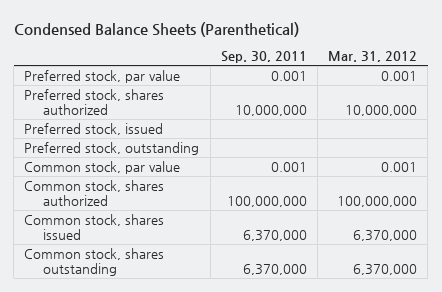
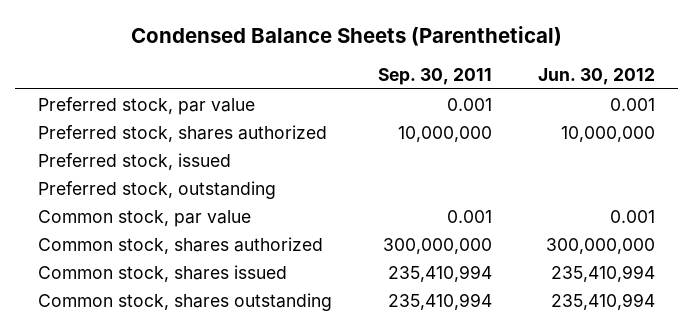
- | Sep. 30, 2011 | Mar. 31, 2012
+ | Sep. 30, 2011 | Jun. 30, 2012
- Common stock, shares authorized | 100,000,000 | 100,000,000
- Common stock, shares issued | 6,370,000 | 6,370,000
- Common stock, shares outstanding | 6,370,000 | 6,370,000
+ Common stock, shares authorized | 300,000,000 | 300,000,000
+ Common stock, shares issued | 235,410,994 | 235,410,994
+ Common stock, shares outstanding | 235,410,994 | 235,410,994

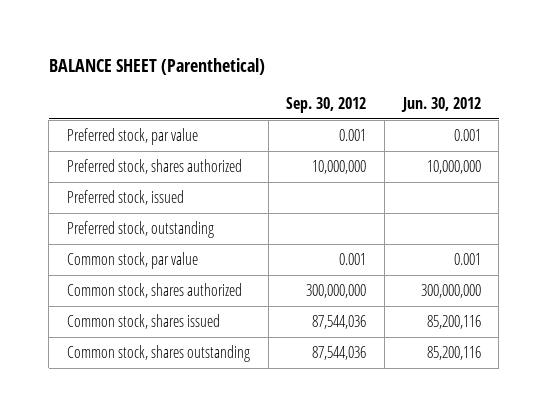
- Condensed Balance Sheets (Parenthetical)
+ BALANCE SHEET (Parenthetical)
- | Sep. 30, 2011 | Jun. 30, 2012
+ | Sep. 30, 2012 | Jun. 30, 2012
- Common stock, shares issued | 235,410,994 | 235,410,994
- Common stock, shares outstanding | 235,410,994 | 235,410,994
+ Common stock, shares issued | 87,544,036 | 85,200,116
+ Common stock, shares outstanding | 87,544,036 | 85,200,116

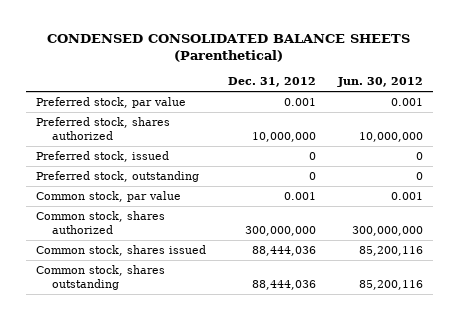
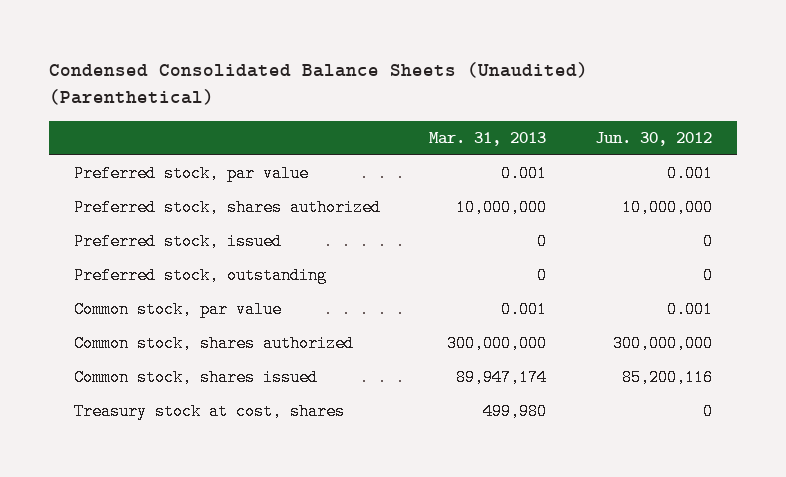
- CONDENSED CONSOLIDATED BALANCE SHEETS (Parenthetical)
+ Condensed Consolidated Balance Sheets (Unaudited) (Parenthetical)
- | Dec. 31, 2012 | Jun. 30, 2012
+ | Mar. 31, 2013 | Jun. 30, 2012
- Common stock, shares outstanding | 88,444,036 | 85,200,116
+ Treasury stock at cost, shares | 499,980 | 0

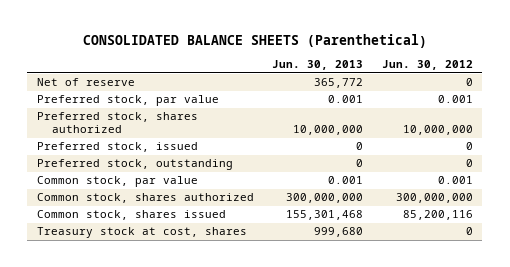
- Condensed Consolidated Balance Sheets (Unaudited) (Parenthetical)
+ CONSOLIDATED BALANCE SHEETS (Parenthetical)
- | Mar. 31, 2013 | Jun. 30, 2012
+ | Jun. 30, 2013 | Jun. 30, 2012
+ Net of reserve | 365,772 | 0

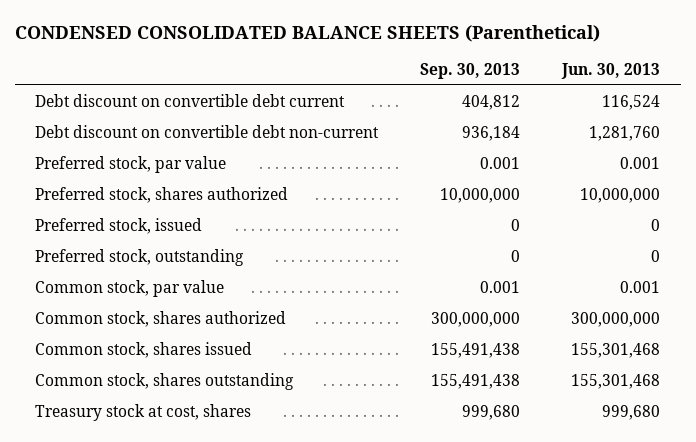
- CONSOLIDATED BALANCE SHEETS (Parenthetical)
+ CONDENSED CONSOLIDATED BALANCE SHEETS (Parenthetical)
- | Jun. 30, 2013 | Jun. 30, 2012
+ | Sep. 30, 2013 | Jun. 30, 2013
- Net of reserve | 365,772 | 0
+ Debt discount on convertible debt current | 404,812 | 116,524
+ Debt discount on convertible debt non-current | 936,184 | 1,281,760
+ Common stock, shares outstanding | 155,491,438 | 155,301,468

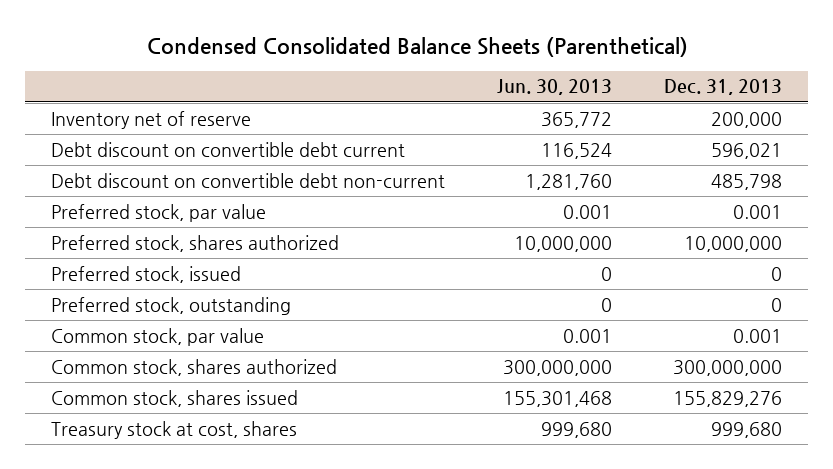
- CONDENSED CONSOLIDATED BALANCE SHEETS (Parenthetical)
+ Condensed Consolidated Balance Sheets (Parenthetical)
- | Sep. 30, 2013 | Jun. 30, 2013
+ | Jun. 30, 2013 | Dec. 31, 2013
+ Inventory net of reserve | 365,772 | 200,000
- Common stock, shares outstanding | 155,491,438 | 155,301,468

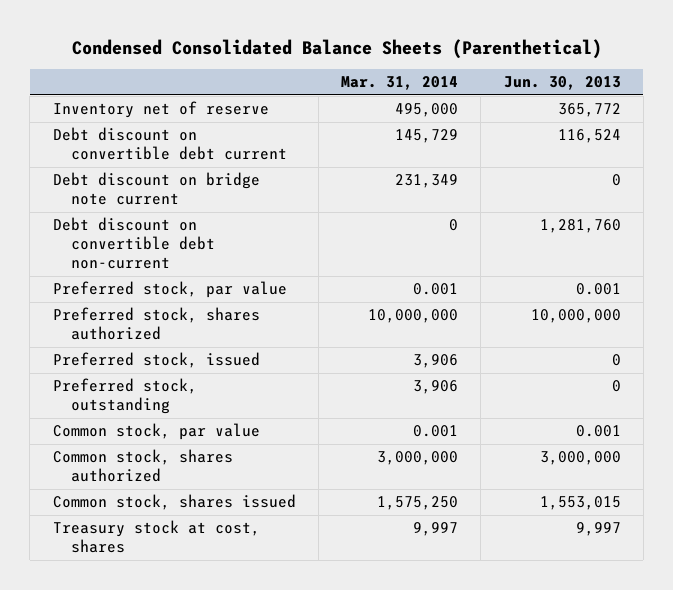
- | Jun. 30, 2013 | Dec. 31, 2013
+ | Mar. 31, 2014 | Jun. 30, 2013
+ Debt discount on bridge note current | 231,349 | 0
- Common stock, shares authorized | 300,000,000 | 300,000,000
- Common stock, shares issued | 155,301,468 | 155,829,276
- Treasury stock at cost, shares | 999,680 | 999,680
+ Common stock, shares authorized | 3,000,000 | 3,000,000
+ Common stock, shares issued | 1,575,250 | 1,553,015
+ Treasury stock at cost, shares | 9,997 | 9,997

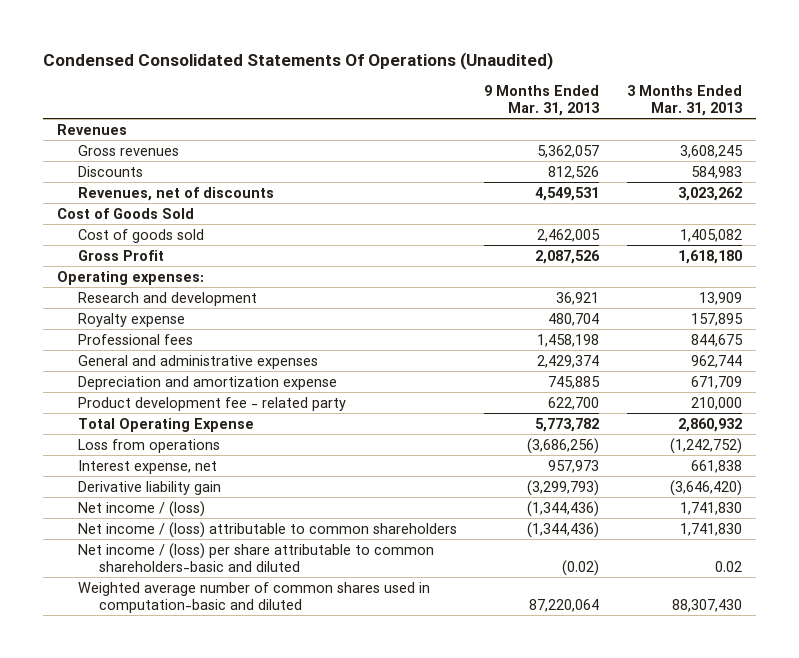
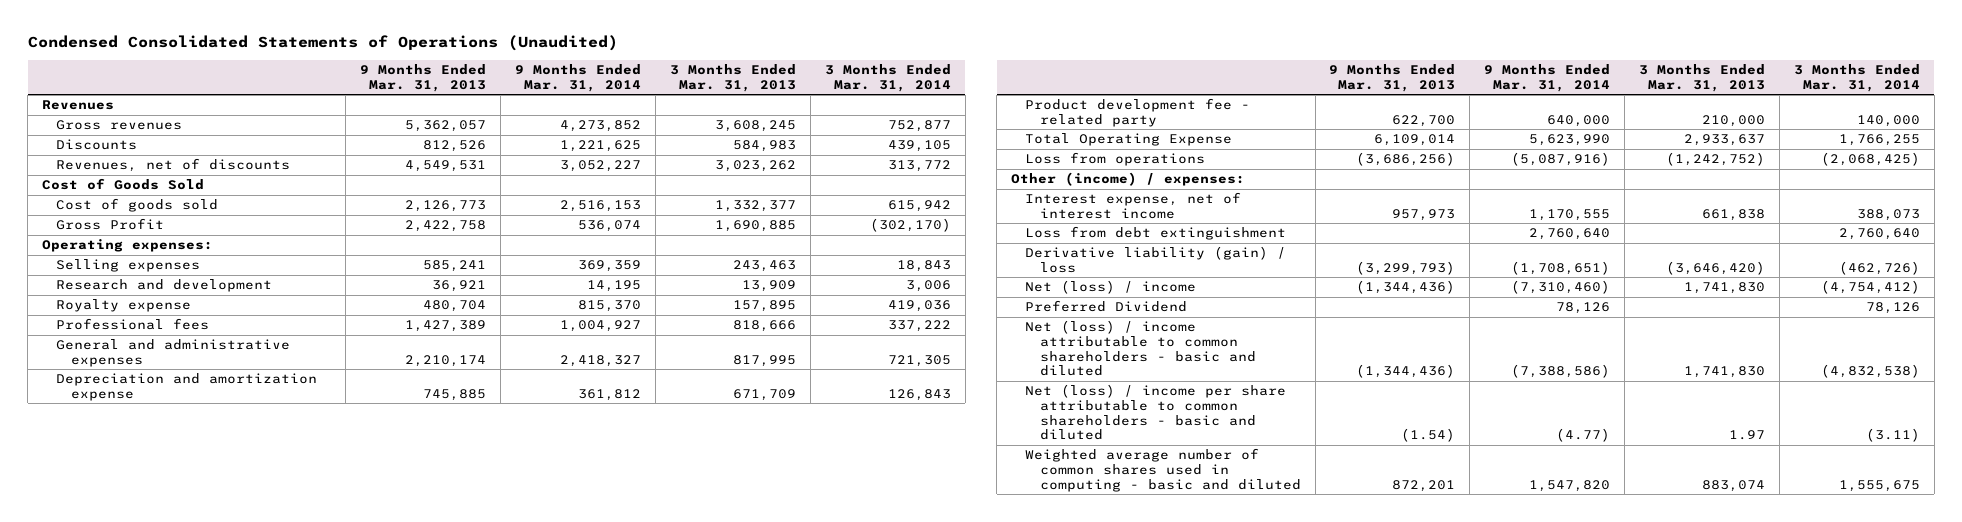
- Condensed Consolidated Statements Of Operations (Unaudited)
+ Condensed Consolidated Statements of Operations (Unaudited)
- | 9 Months Ended Mar. 31, 2013 | 3 Months Ended Mar. 31, 2013
+ | 9 Months Ended Mar. 31, 2013 | 9 Months Ended Mar. 31, 2014 | 3 Months Ended Mar. 31, 2013 | 3 Months Ended Mar. 31, 2014
- Cost of goods sold | 2,462,005 | 1,405,082
- Gross Profit | 2,087,526 | 1,618,180
+ Cost of goods sold | 2,126,773 | 2,516,153 | 1,332,377 | 615,942
+ Gross Profit | 2,422,758 | 536,074 | 1,690,885 | (302,170)
+ Selling expenses | 585,241 | 369,359 | 243,463 | 18,843
- Professional fees | 1,458,198 | 844,675
- General and administrative expenses | 2,429,374 | 962,744
+ Professional fees | 1,427,389 | 1,004,927 | 818,666 | 337,222
+ General and administrative expenses | 2,210,174 | 2,418,327 | 817,995 | 721,305
- Total Operating Expense | 5,773,782 | 2,860,932
+ Total Operating Expense | 6,109,014 | 5,623,990 | 2,933,637 | 1,766,255
- Interest expense, net | 957,973 | 661,838
- Derivative liability gain | (3,299,793) | (3,646,420)
- Net income / (loss) | (1,344,436) | 1,741,830
- Net income / (loss) attributable to common shareholders | (1,344,436) | 1,741,830
- Net income / (loss) per share attributable to common shareholders-basic and diluted | (0.02) | 0.02
- Weighted average number of common shares used in computation-basic and diluted | 87,220,064 | 88,307,430
+ Other (income) / expenses:
+ Interest expense, net of interest income | 957,973 | 1,170,555 | 661,838 | 388,073
+ Loss from debt extinguishment | | 2,760,640 | | 2,760,640
+ Derivative liability (gain) / loss | (3,299,793) | (1,708,651) | (3,646,420) | (462,726)
+ Net (loss) / income | (1,344,436) | (7,310,460) | 1,741,830 | (4,754,412)
+ Preferred Dividend | | 78,126 | | 78,126
+ Net (loss) / income attributable to common shareholders - basic and diluted | (1,344,436) | (7,388,586) | 1,741,830 | (4,832,538)
+ Net (loss) / income per share attributable to common shareholders - basic and diluted | (1.54) | (4.77) | 1.97 | (3.11)
+ Weighted average number of common shares used in computing - basic and diluted | 872,201 | 1,547,820 | 883,074 | 1,555,675

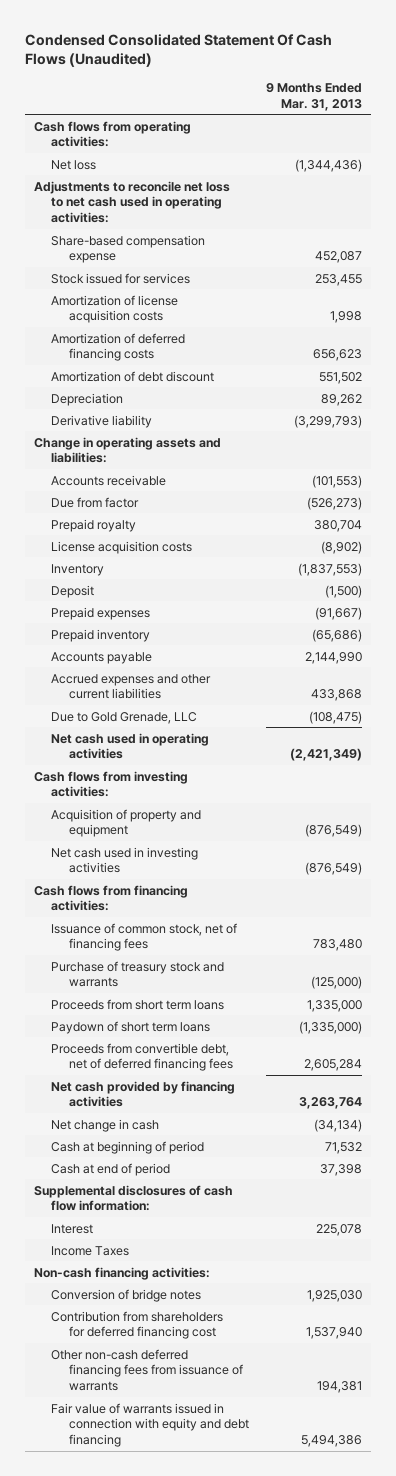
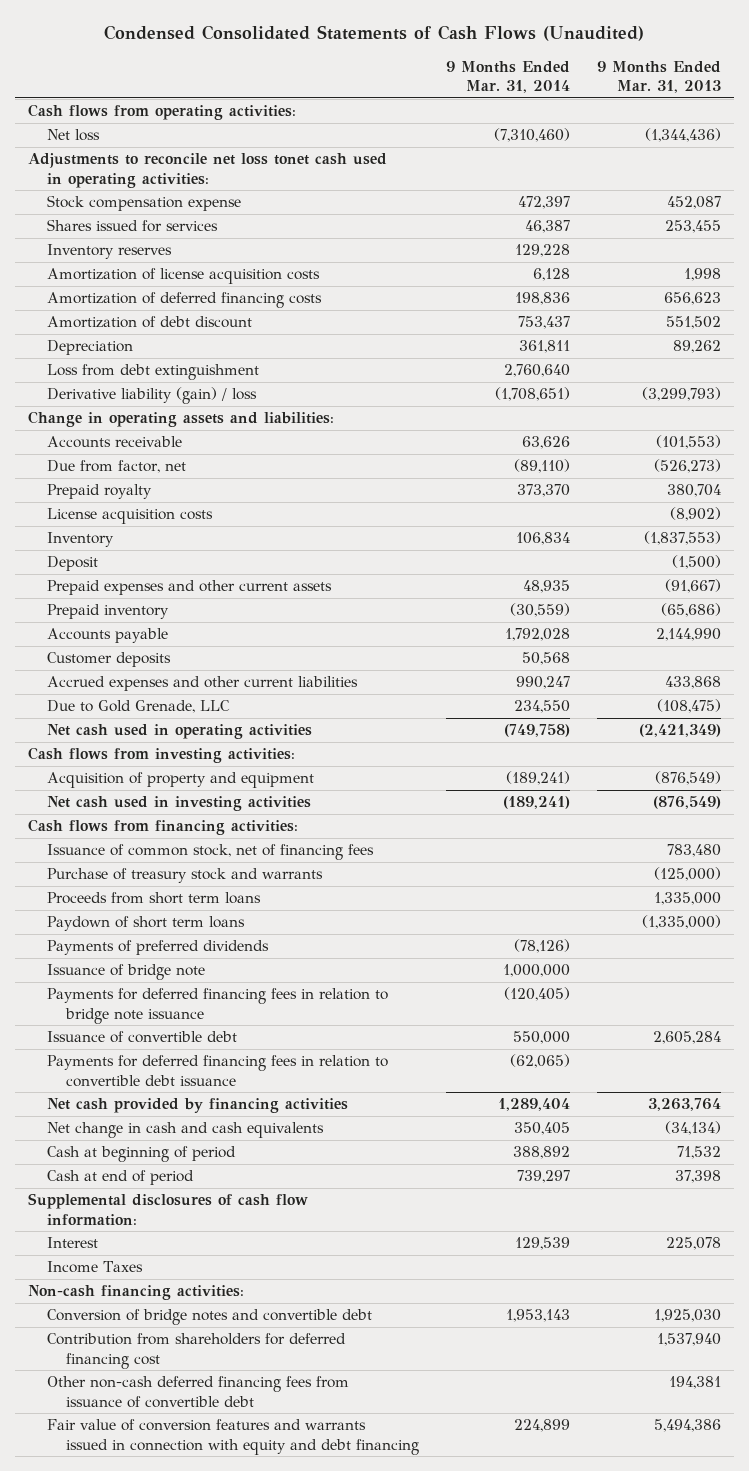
- Condensed Consolidated Statement Of Cash Flows (Unaudited)
+ Condensed Consolidated Statements of Cash Flows (Unaudited)
- | 9 Months Ended Mar. 31, 2013
+ | 9 Months Ended Mar. 31, 2014 | 9 Months Ended Mar. 31, 2013
- Adjustments to reconcile net loss to net cash used in operating activities:
- Share-based compensation expense | 452,087
- Stock issued for services | 253,455
+ Adjustments to reconcile net loss tonet cash used in operating activities:
+ Stock compensation expense | 472,397 | 452,087
+ Shares issued for services | 46,387 | 253,455
+ Inventory reserves | 129,228 |
- Derivative liability | (3,299,793)
+ Loss from debt extinguishment | 2,760,640 |
+ Derivative liability (gain) / loss | (1,708,651) | (3,299,793)
- Due from factor | (526,273)
+ Due from factor, net | (89,110) | (526,273)
- Prepaid expenses | (91,667)
+ Prepaid expenses and other current assets | 48,935 | (91,667)
+ Customer deposits | 50,568 |
- Proceeds from convertible debt, net of deferred financing fees | 2,605,284
+ Payments of preferred dividends | (78,126) |
+ Issuance of bridge note | 1,000,000 |
+ Payments for deferred financing fees in relation to bridge note issuance | (120,405) |
+ Issuance of convertible debt | 550,000 | 2,605,284
+ Payments for deferred financing fees in relation to convertible debt issuance | (62,065) |
- Net change in cash | (34,134)
+ Net change in cash and cash equivalents | 350,405 | (34,134)
- Conversion of bridge notes | 1,925,030
+ Conversion of bridge notes and convertible debt | 1,953,143 | 1,925,030
- Other non-cash deferred financing fees from issuance of warrants | 194,381
- Fair value of warrants issued in connection with equity and debt financing | 5,494,386
+ Other non-cash deferred financing fees from issuance of convertible debt | | 194,381
+ Fair value of conversion features and warrants issued in connection with equity and debt financing | 224,899 | 5,494,386

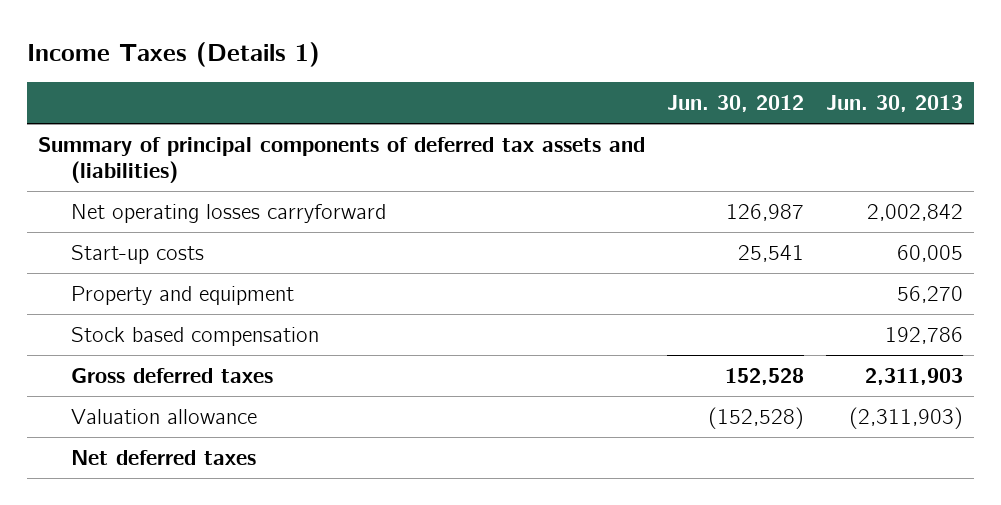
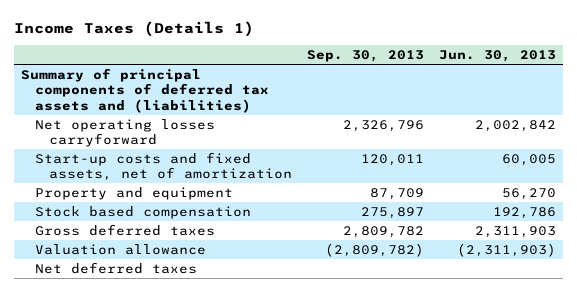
- | Jun. 30, 2012 | Jun. 30, 2013
+ | Sep. 30, 2013 | Jun. 30, 2013
- Start-up costs | 25,541 | 60,005
+ Start-up costs and fixed assets, net of amortization | 120,011 | 60,005

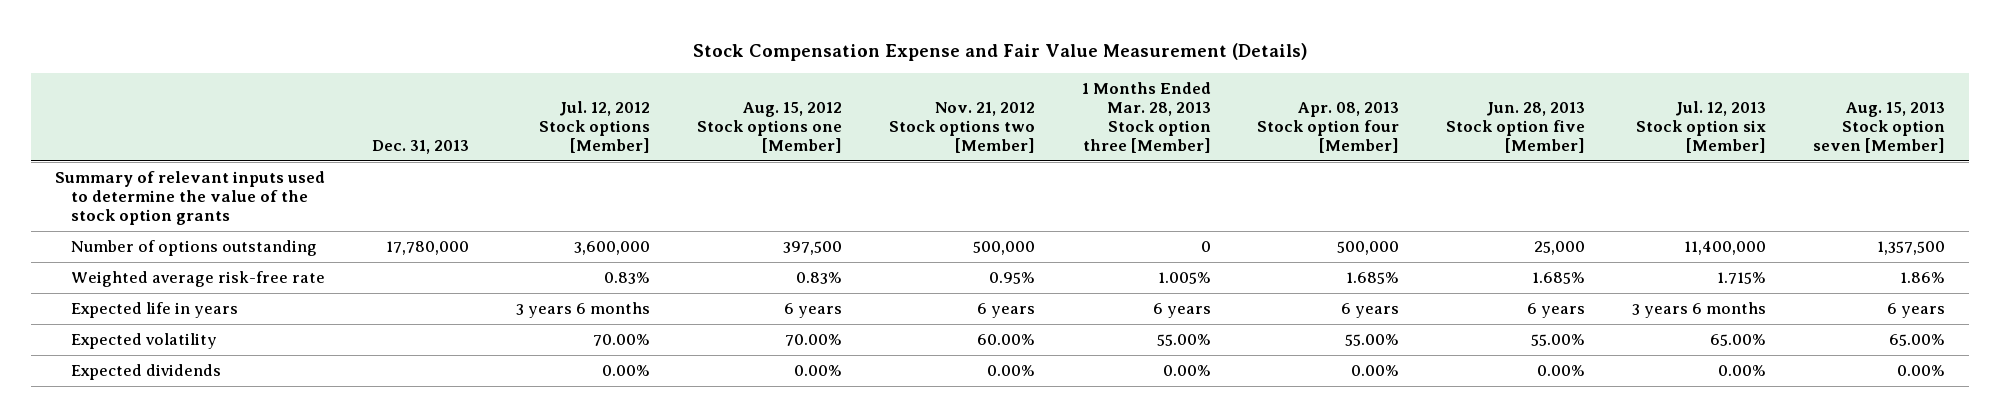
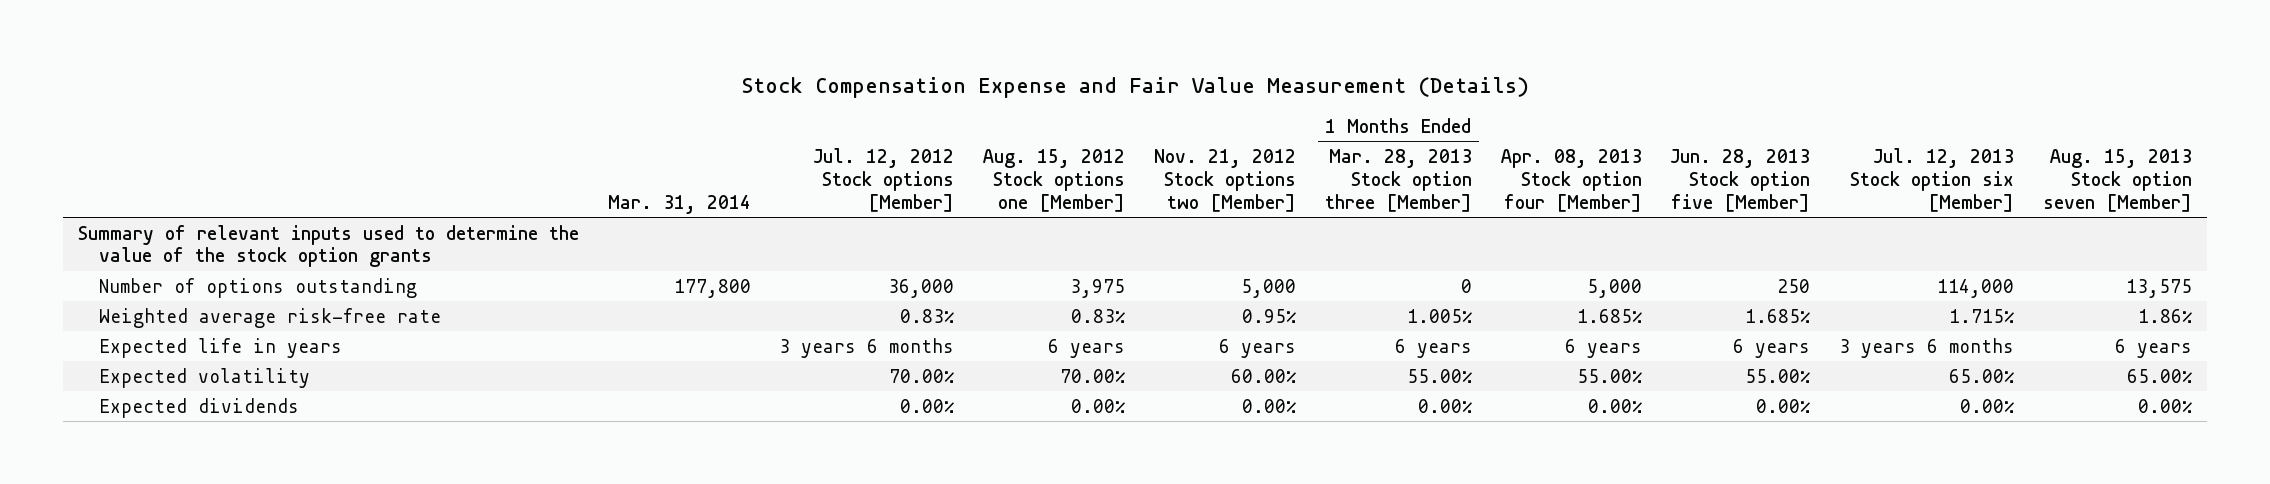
- | Dec. 31, 2013 | Jul. 12, 2012 Stock options [Member] | Aug. 15, 2012 Stock options one [Member] | Nov. 21, 2012 Stock options two [Member] | 1 Months Ended Mar. 28, 2013 Stock option three [Member] | Apr. 08, 2013 Stock option four [Member] | Jun. 28, 2013 Stock option five [Member] | Jul. 12, 2013 Stock option six [Member] | Aug. 15, 2013 Stock option seven [Member]
+ | Mar. 31, 2014 | Jul. 12, 2012 Stock options [Member] | Aug. 15, 2012 Stock options one [Member] | Nov. 21, 2012 Stock options two [Member] | 1 Months Ended Mar. 28, 2013 Stock option three [Member] | Apr. 08, 2013 Stock option four [Member] | Jun. 28, 2013 Stock option five [Member] | Jul. 12, 2013 Stock option six [Member] | Aug. 15, 2013 Stock option seven [Member]
- Number of options outstanding | 17,780,000 | 3,600,000 | 397,500 | 500,000 | 0 | 500,000 | 25,000 | 11,400,000 | 1,357,500
+ Number of options outstanding | 177,800 | 36,000 | 3,975 | 5,000 | 0 | 5,000 | 250 | 114,000 | 13,575

